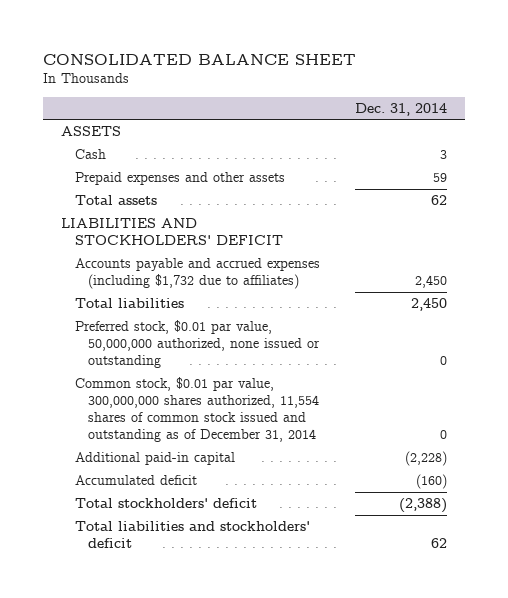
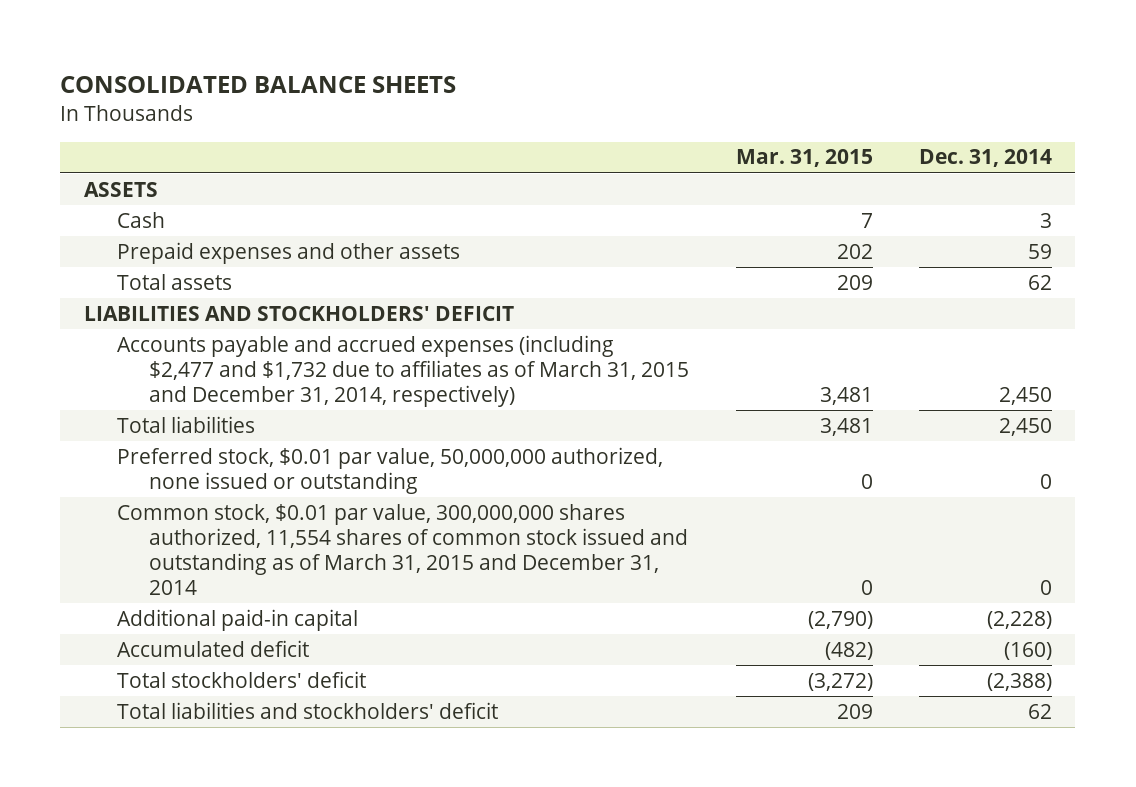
- CONSOLIDATED BALANCE SHEET
+ CONSOLIDATED BALANCE SHEETS
- | Dec. 31, 2014
+ | Mar. 31, 2015 | Dec. 31, 2014
- Accounts payable and accrued expenses (including $1,732 due to affiliates) | 2,450
+ Accounts payable and accrued expenses (including $2,477 and $1,732 due to affiliates as of March 31, 2015 and December 31, 2014, respectively) | 3,481 | 2,450
- Common stock, $0.01 par value, 300,000,000 shares authorized, 11,554 shares of common stock issued and outstanding as of December 31, 2014 | 0
+ Common stock, $0.01 par value, 300,000,000 shares authorized, 11,554 shares of common stock issued and outstanding as of March 31, 2015 and December 31, 2014 | 0 | 0

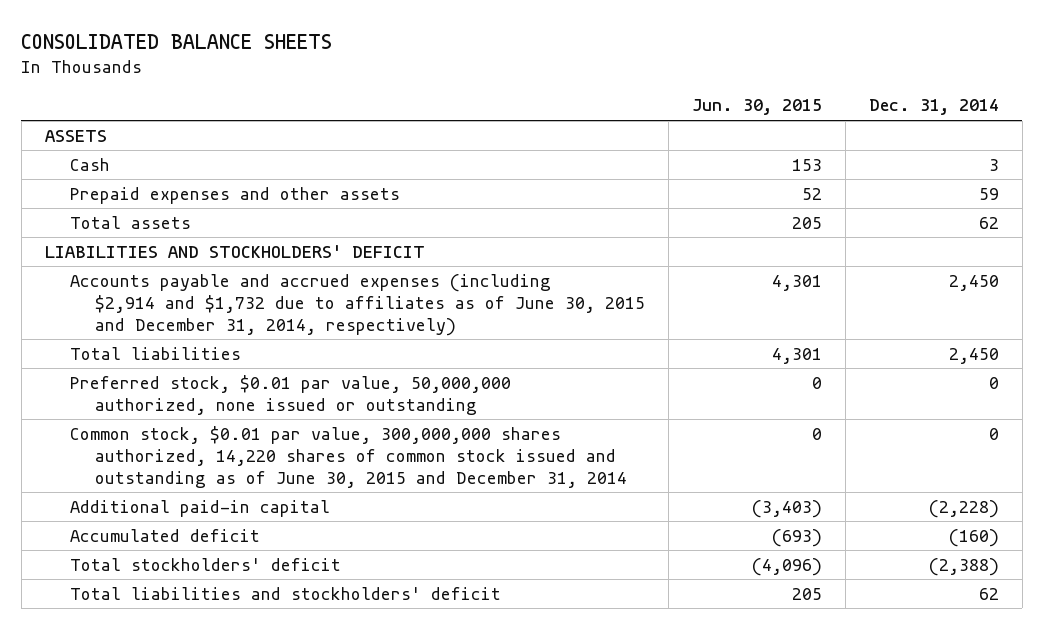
- | Mar. 31, 2015 | Dec. 31, 2014
+ | Jun. 30, 2015 | Dec. 31, 2014
- Accounts payable and accrued expenses (including $2,477 and $1,732 due to affiliates as of March 31, 2015 and December 31, 2014, respectively) | 3,481 | 2,450
+ Accounts payable and accrued expenses (including $2,914 and $1,732 due to affiliates as of June 30, 2015 and December 31, 2014, respectively) | 4,301 | 2,450
- Common stock, $0.01 par value, 300,000,000 shares authorized, 11,554 shares of common stock issued and outstanding as of March 31, 2015 and December 31, 2014 | 0 | 0
+ Common stock, $0.01 par value, 300,000,000 shares authorized, 14,220 shares of common stock issued and outstanding as of June 30, 2015 and December 31, 2014 | 0 | 0

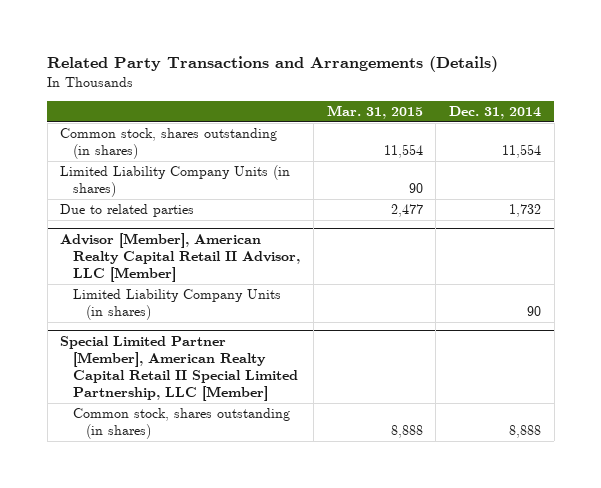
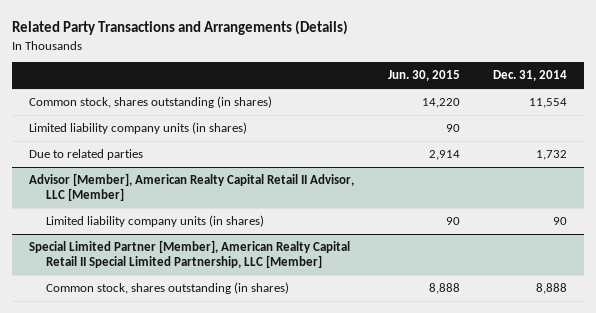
- | Mar. 31, 2015 | Dec. 31, 2014
+ | Jun. 30, 2015 | Dec. 31, 2014
- Limited Liability Company Units (in shares) | 90 |
+ Limited liability company units (in shares) | 90 |
@ Advisor [Member], American Realty Capital Retail II Advisor, LLC [Member]
- Limited Liability Company Units (in shares) | | 90
+ Limited liability company units (in shares) | 90 | 90

